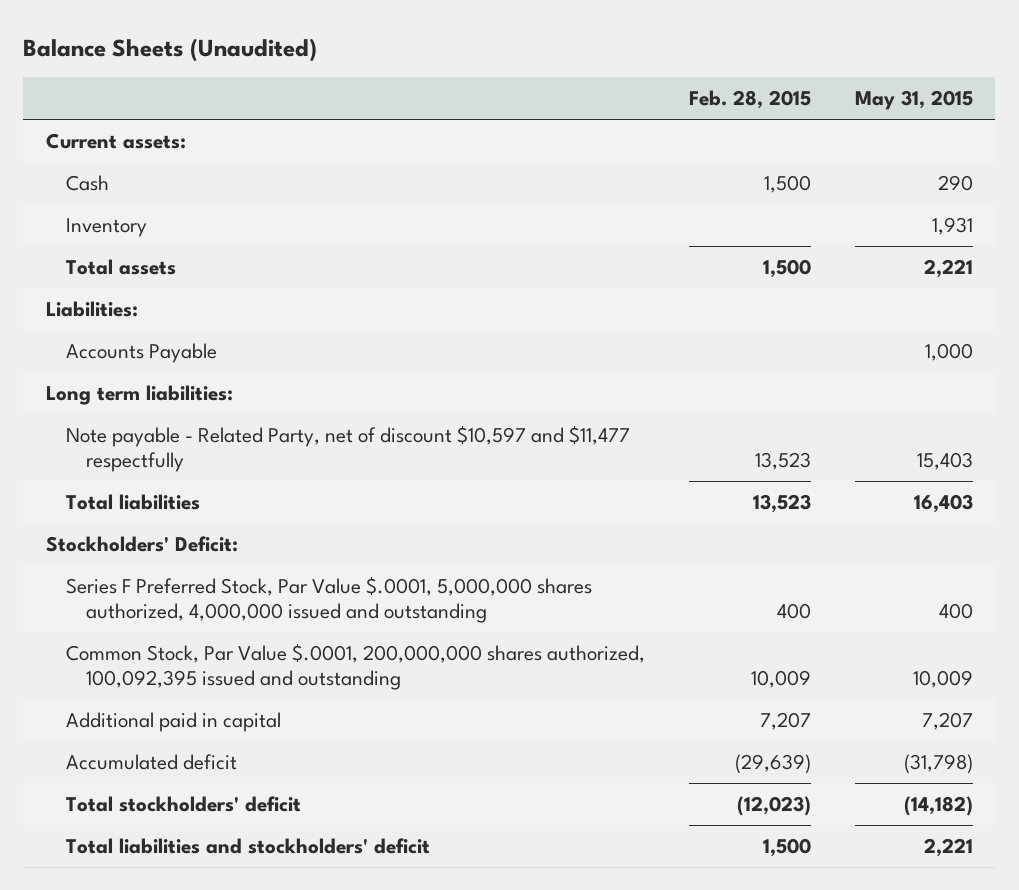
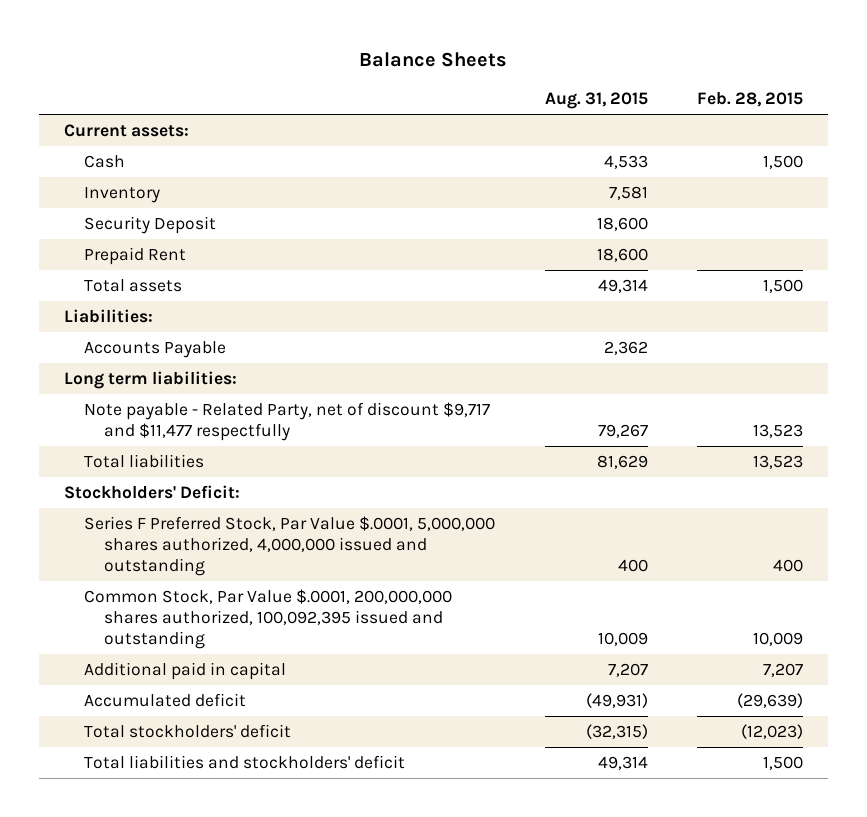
- Balance Sheets (Unaudited)
+ Balance Sheets
- | Feb. 28, 2015 | May 31, 2015
+ | Aug. 31, 2015 | Feb. 28, 2015
+ Security Deposit | 18,600 |
+ Prepaid Rent | 18,600 |
- Note payable - Related Party, net of discount $10,597 and $11,477 respectfully | 13,523 | 15,403
+ Note payable - Related Party, net of discount $9,717 and $11,477 respectfully | 79,267 | 13,523

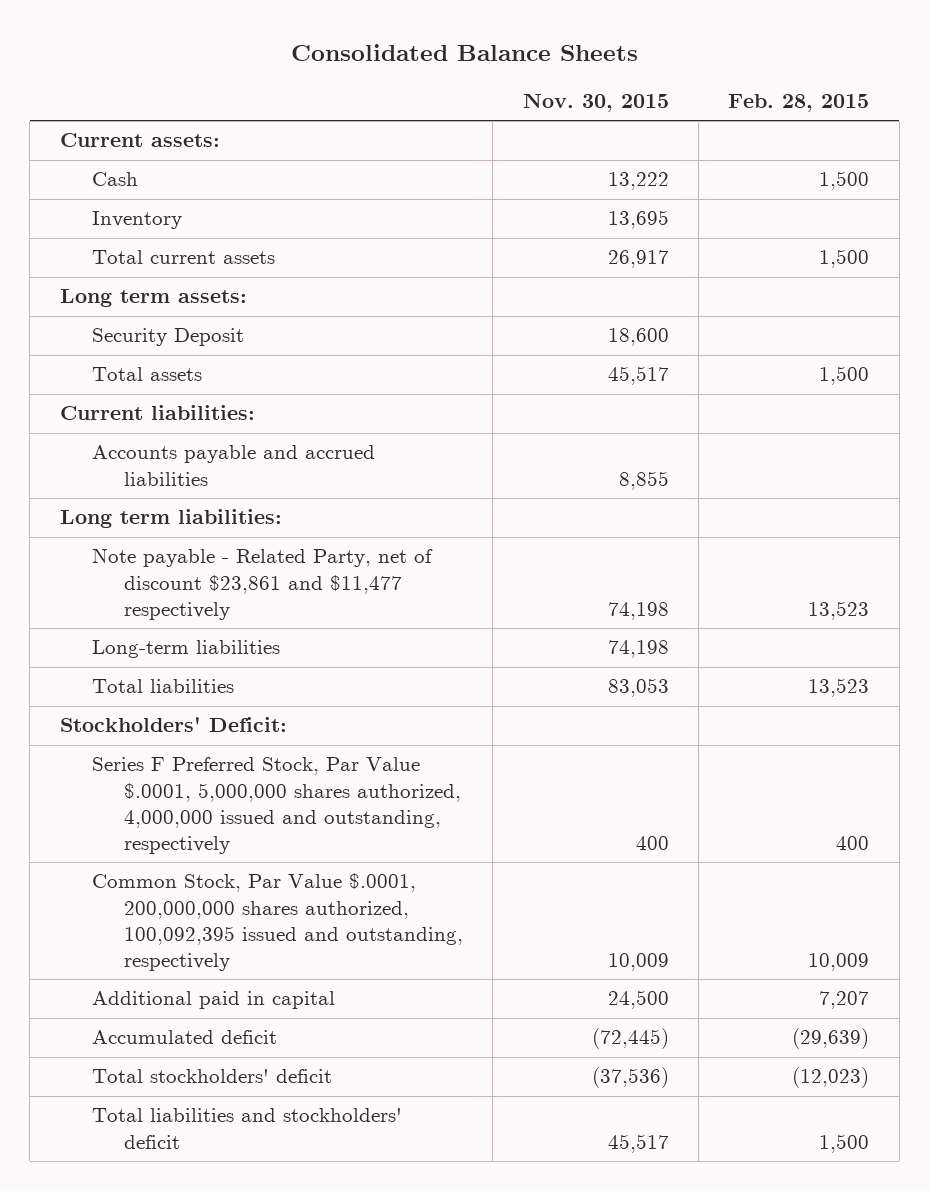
- Balance Sheets
+ Consolidated Balance Sheets
- | Aug. 31, 2015 | Feb. 28, 2015
+ | Nov. 30, 2015 | Feb. 28, 2015
+ Total current assets | 26,917 | 1,500
+ Long term assets:
- Prepaid Rent | 18,600 |
- Liabilities:
- Accounts Payable | 2,362 |
+ Current liabilities:
+ Accounts payable and accrued liabilities | 8,855 |
- Note payable - Related Party, net of discount $9,717 and $11,477 respectfully | 79,267 | 13,523
+ Note payable - Related Party, net of discount $23,861 and $11,477 respectively | 74,198 | 13,523
+ Long-term liabilities | 74,198 |
- Series F Preferred Stock, Par Value $.0001, 5,000,000 shares authorized, 4,000,000 issued and outstanding | 400 | 400
- Common Stock, Par Value $.0001, 200,000,000 shares authorized, 100,092,395 issued and outstanding | 10,009 | 10,009
+ Series F Preferred Stock, Par Value $.0001, 5,000,000 shares authorized, 4,000,000 issued and outstanding, respectively | 400 | 400
+ Common Stock, Par Value $.0001, 200,000,000 shares authorized, 100,092,395 issued and outstanding, respectively | 10,009 | 10,009

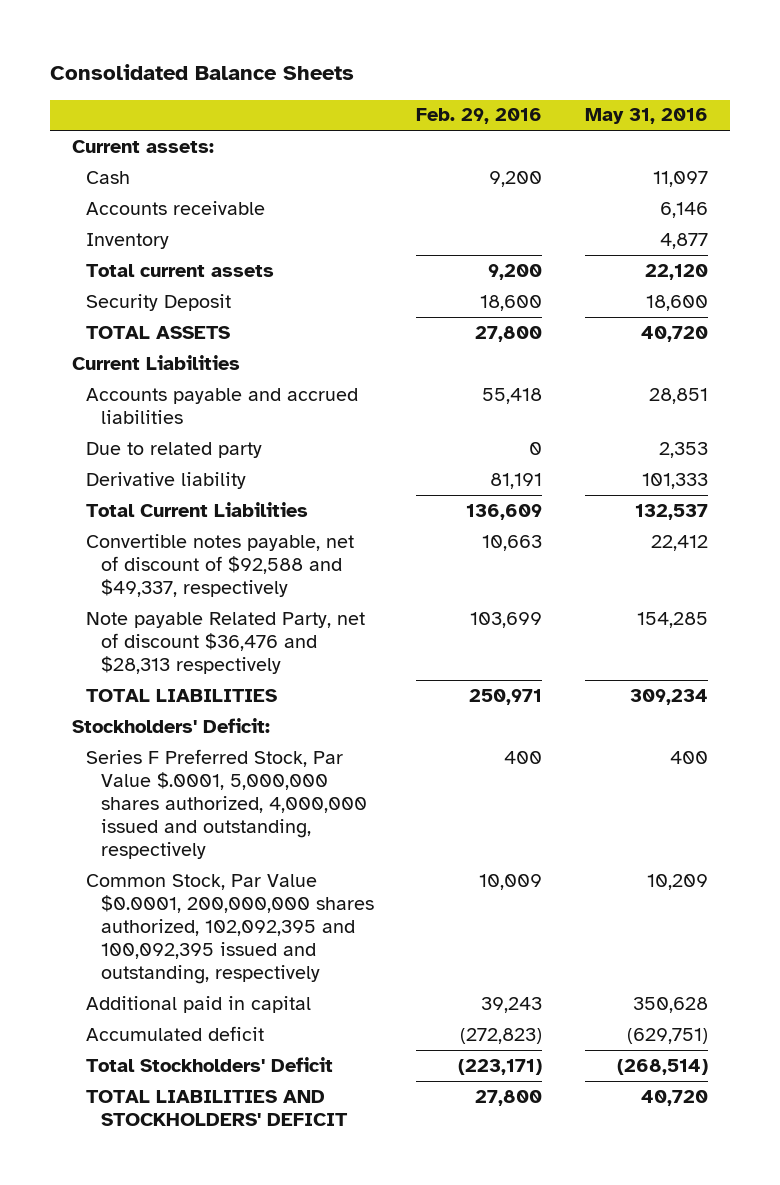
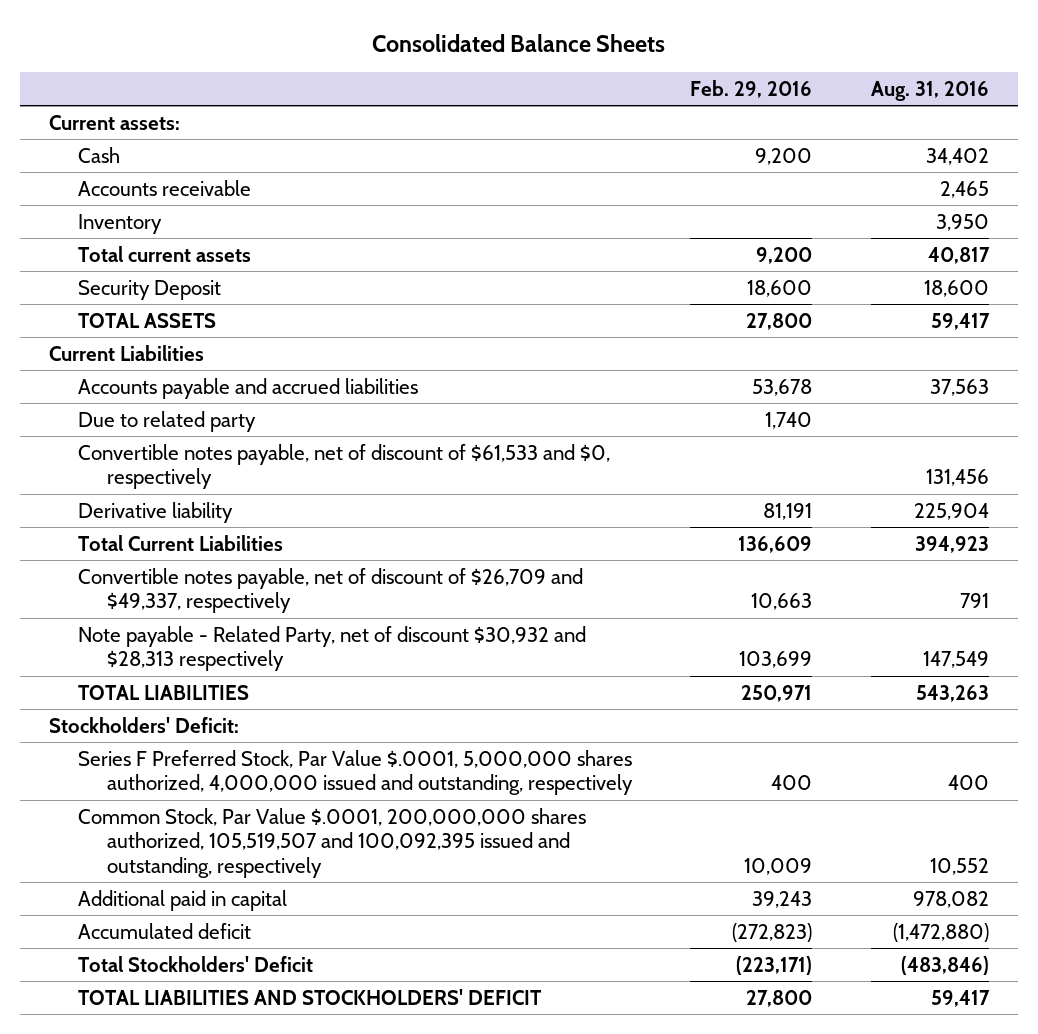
- | Feb. 29, 2016 | May 31, 2016
+ | Feb. 29, 2016 | Aug. 31, 2016
- Accounts payable and accrued liabilities | 55,418 | 28,851
- Due to related party | 0 | 2,353
+ Accounts payable and accrued liabilities | 53,678 | 37,563
+ Due to related party | 1,740 |
+ Convertible notes payable, net of discount of $61,533 and $0, respectively | | 131,456
- Convertible notes payable, net of discount of $92,588 and $49,337, respectively | 10,663 | 22,412
- Note payable Related Party, net of discount $36,476 and $28,313 respectively | 103,699 | 154,285
+ Convertible notes payable, net of discount of $26,709 and $49,337, respectively | 10,663 | 791
+ Note payable - Related Party, net of discount $30,932 and $28,313 respectively | 103,699 | 147,549
- Common Stock, Par Value $0.0001, 200,000,000 shares authorized, 102,092,395 and 100,092,395 issued and outstanding, respectively | 10,009 | 10,209
+ Common Stock, Par Value $.0001, 200,000,000 shares authorized, 105,519,507 and 100,092,395 issued and outstanding, respectively | 10,009 | 10,552

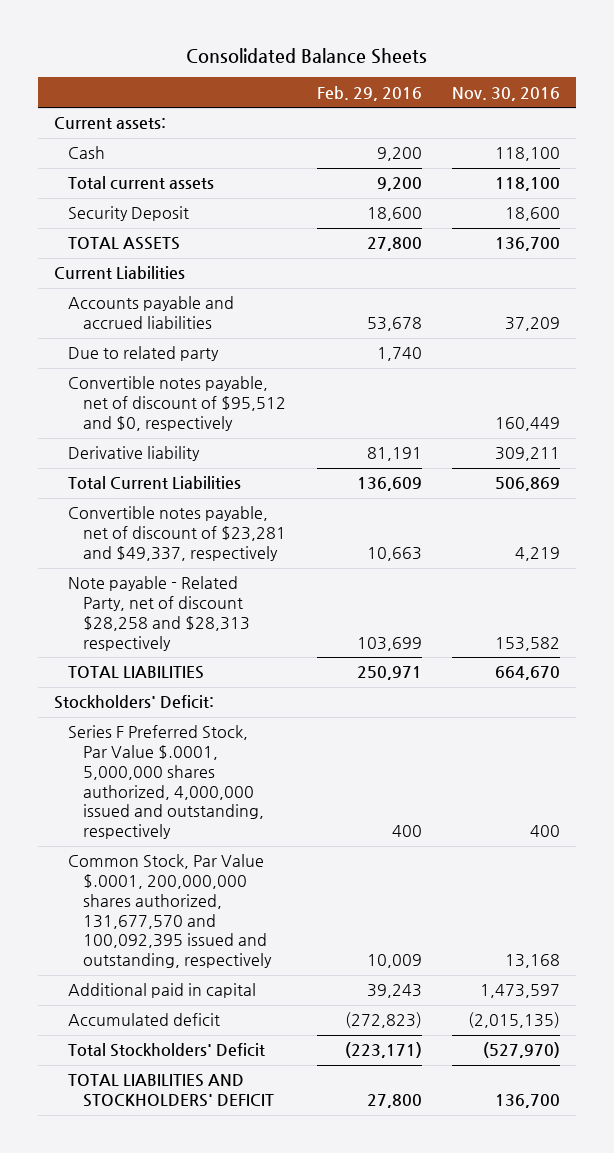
- | Feb. 29, 2016 | Aug. 31, 2016
+ | Feb. 29, 2016 | Nov. 30, 2016
- Accounts receivable | | 2,465
- Inventory | | 3,950
- Convertible notes payable, net of discount of $61,533 and $0, respectively | | 131,456
+ Convertible notes payable, net of discount of $95,512 and $0, respectively | | 160,449
- Convertible notes payable, net of discount of $26,709 and $49,337, respectively | 10,663 | 791
- Note payable - Related Party, net of discount $30,932 and $28,313 respectively | 103,699 | 147,549
+ Convertible notes payable, net of discount of $23,281 and $49,337, respectively | 10,663 | 4,219
+ Note payable - Related Party, net of discount $28,258 and $28,313 respectively | 103,699 | 153,582
- Common Stock, Par Value $.0001, 200,000,000 shares authorized, 105,519,507 and 100,092,395 issued and outstanding, respectively | 10,009 | 10,552
+ Common Stock, Par Value $.0001, 200,000,000 shares authorized, 131,677,570 and 100,092,395 issued and outstanding, respectively | 10,009 | 13,168

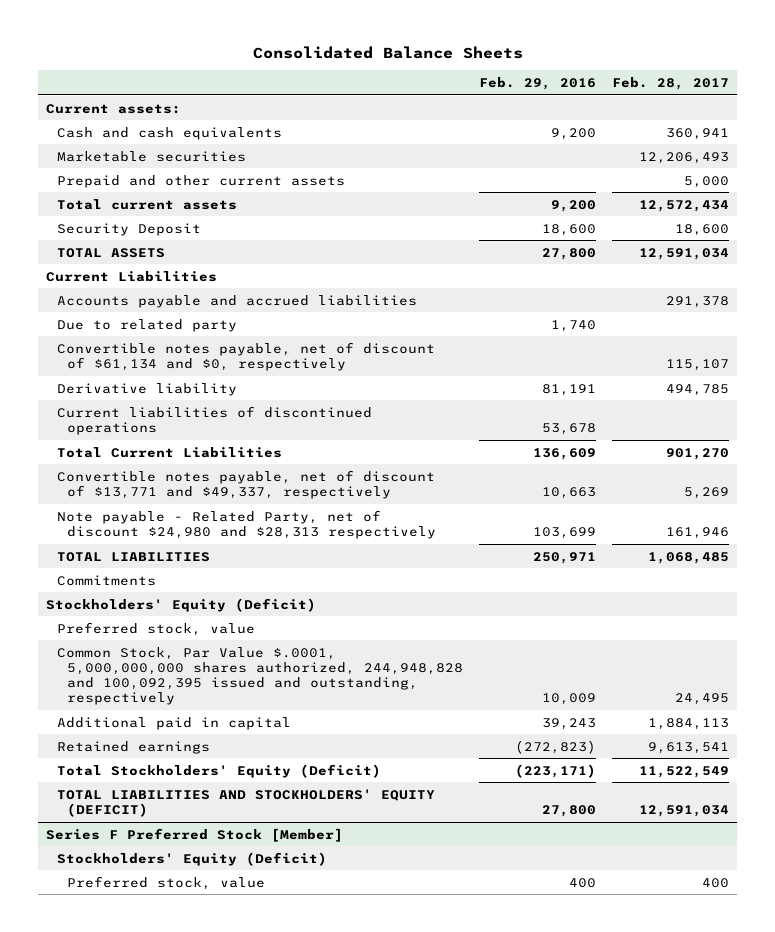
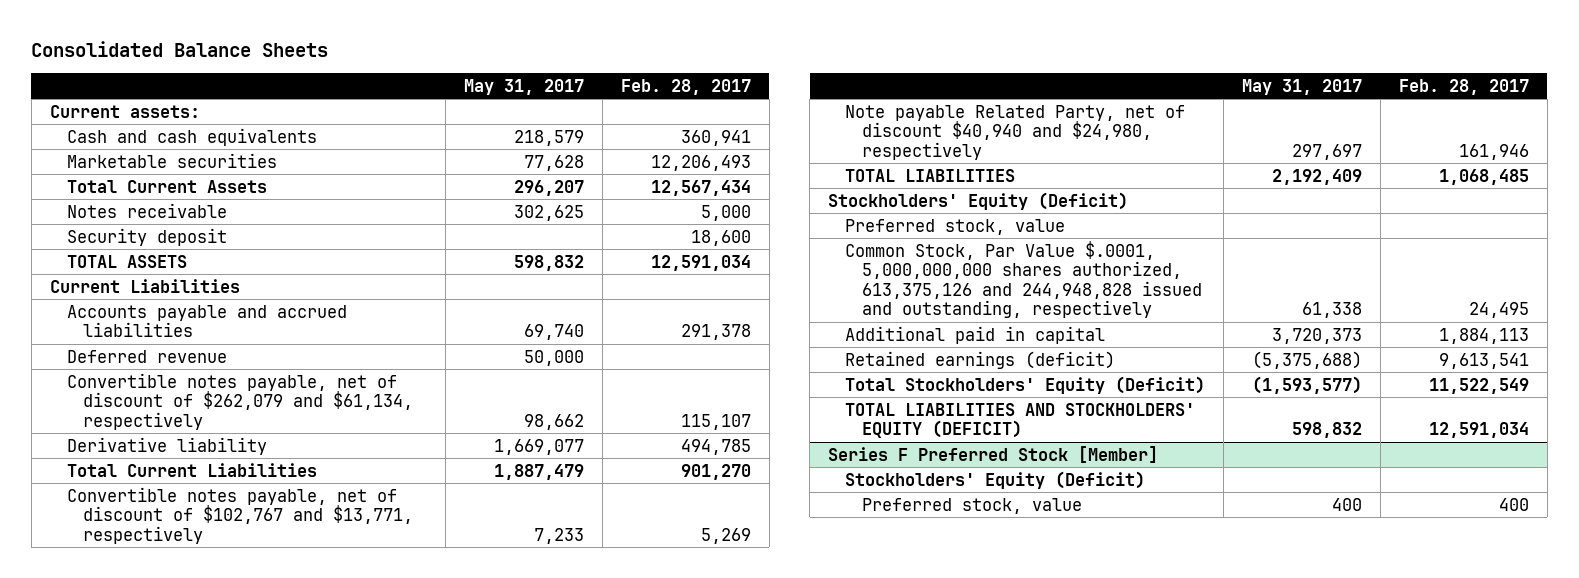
- | Feb. 29, 2016 | Feb. 28, 2017
+ | May 31, 2017 | Feb. 28, 2017
- Prepaid and other current assets | | 5,000
- Total current assets | 9,200 | 12,572,434
- Security Deposit | 18,600 | 18,600
+ Total Current Assets | 296,207 | 12,567,434
+ Notes receivable | 302,625 | 5,000
+ Security deposit | | 18,600
- Due to related party | 1,740 |
- Convertible notes payable, net of discount of $61,134 and $0, respectively | | 115,107
+ Deferred revenue | 50,000 |
+ Convertible notes payable, net of discount of $262,079 and $61,134, respectively | 98,662 | 115,107
- Current liabilities of discontinued operations | 53,678 |
- Convertible notes payable, net of discount of $13,771 and $49,337, respectively | 10,663 | 5,269
- Note payable - Related Party, net of discount $24,980 and $28,313 respectively | 103,699 | 161,946
+ Convertible notes payable, net of discount of $102,767 and $13,771, respectively | 7,233 | 5,269
+ Note payable Related Party, net of discount $40,940 and $24,980, respectively | 297,697 | 161,946
- Commitments
- Common Stock, Par Value $.0001, 5,000,000,000 shares authorized, 244,948,828 and 100,092,395 issued and outstanding, respectively | 10,009 | 24,495
+ Common Stock, Par Value $.0001, 5,000,000,000 shares authorized, 613,375,126 and 244,948,828 issued and outstanding, respectively | 61,338 | 24,495
- Retained earnings | (272,823) | 9,613,541
+ Retained earnings (deficit) | (5,375,688) | 9,613,541

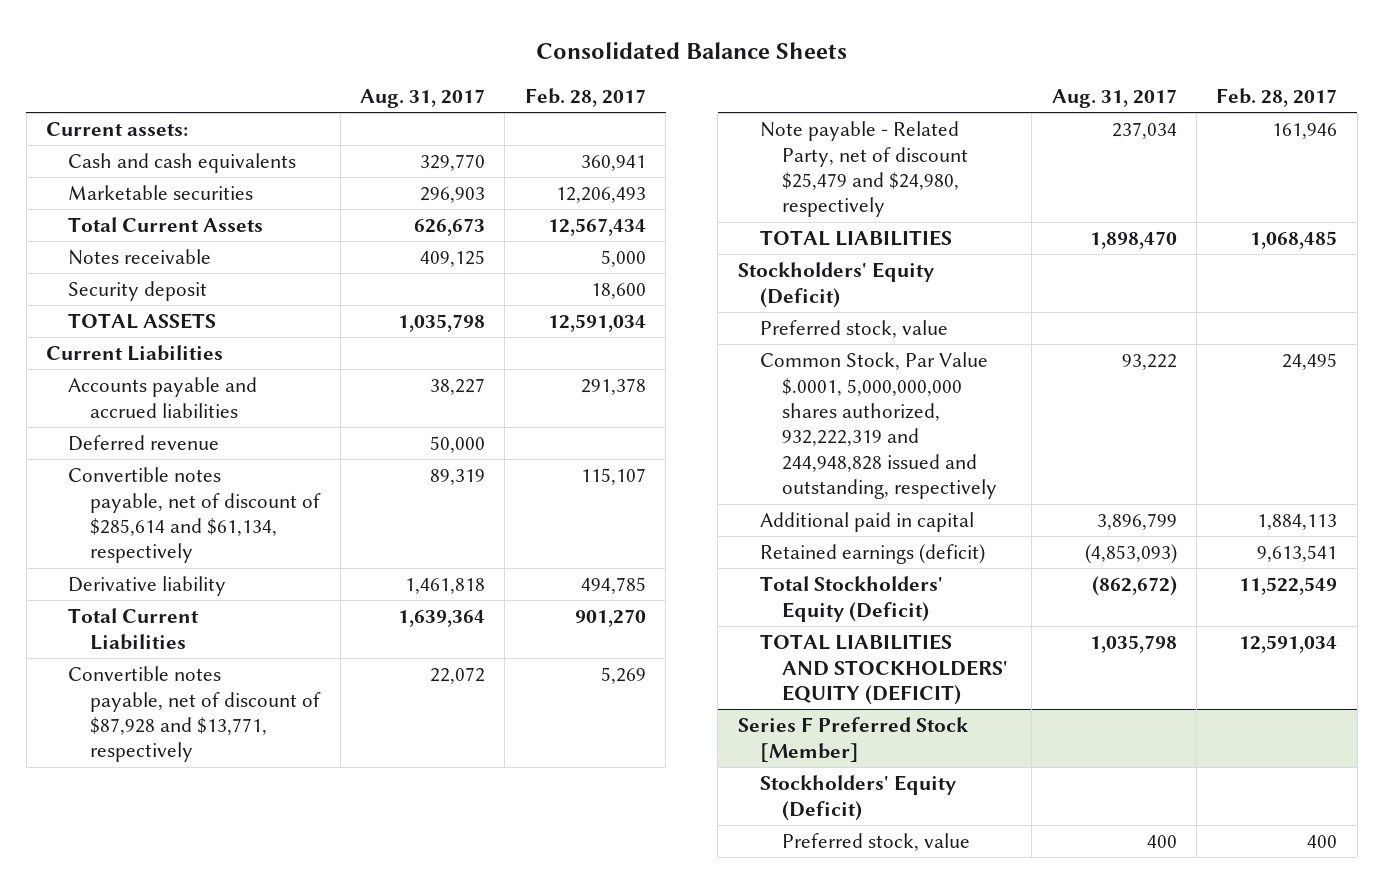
- | May 31, 2017 | Feb. 28, 2017
+ | Aug. 31, 2017 | Feb. 28, 2017
- Convertible notes payable, net of discount of $262,079 and $61,134, respectively | 98,662 | 115,107
+ Convertible notes payable, net of discount of $285,614 and $61,134, respectively | 89,319 | 115,107
- Convertible notes payable, net of discount of $102,767 and $13,771, respectively | 7,233 | 5,269
- Note payable Related Party, net of discount $40,940 and $24,980, respectively | 297,697 | 161,946
+ Convertible notes payable, net of discount of $87,928 and $13,771, respectively | 22,072 | 5,269
+ Note payable - Related Party, net of discount $25,479 and $24,980, respectively | 237,034 | 161,946
- Common Stock, Par Value $.0001, 5,000,000,000 shares authorized, 613,375,126 and 244,948,828 issued and outstanding, respectively | 61,338 | 24,495
+ Common Stock, Par Value $.0001, 5,000,000,000 shares authorized, 932,222,319 and 244,948,828 issued and outstanding, respectively | 93,222 | 24,495

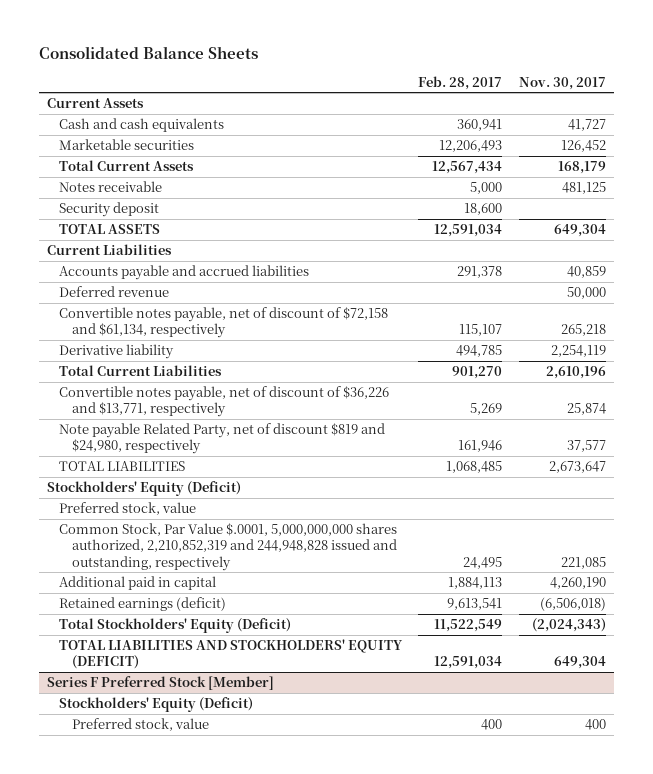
- | Aug. 31, 2017 | Feb. 28, 2017
+ | Feb. 28, 2017 | Nov. 30, 2017
- Current assets:
+ Current Assets
- Convertible notes payable, net of discount of $285,614 and $61,134, respectively | 89,319 | 115,107
+ Convertible notes payable, net of discount of $72,158 and $61,134, respectively | 115,107 | 265,218
- Convertible notes payable, net of discount of $87,928 and $13,771, respectively | 22,072 | 5,269
- Note payable - Related Party, net of discount $25,479 and $24,980, respectively | 237,034 | 161,946
+ Convertible notes payable, net of discount of $36,226 and $13,771, respectively | 5,269 | 25,874
+ Note payable Related Party, net of discount $819 and $24,980, respectively | 161,946 | 37,577
- Common Stock, Par Value $.0001, 5,000,000,000 shares authorized, 932,222,319 and 244,948,828 issued and outstanding, respectively | 93,222 | 24,495
+ Common Stock, Par Value $.0001, 5,000,000,000 shares authorized, 2,210,852,319 and 244,948,828 issued and outstanding, respectively | 24,495 | 221,085

